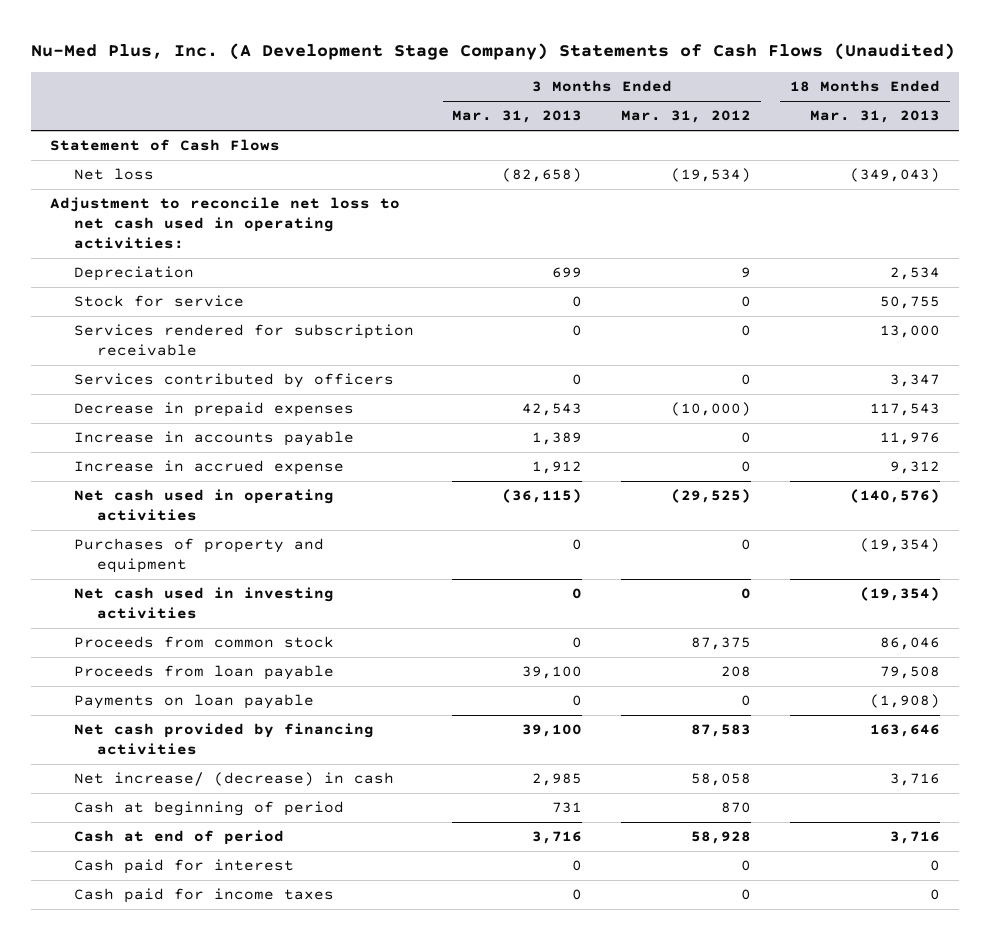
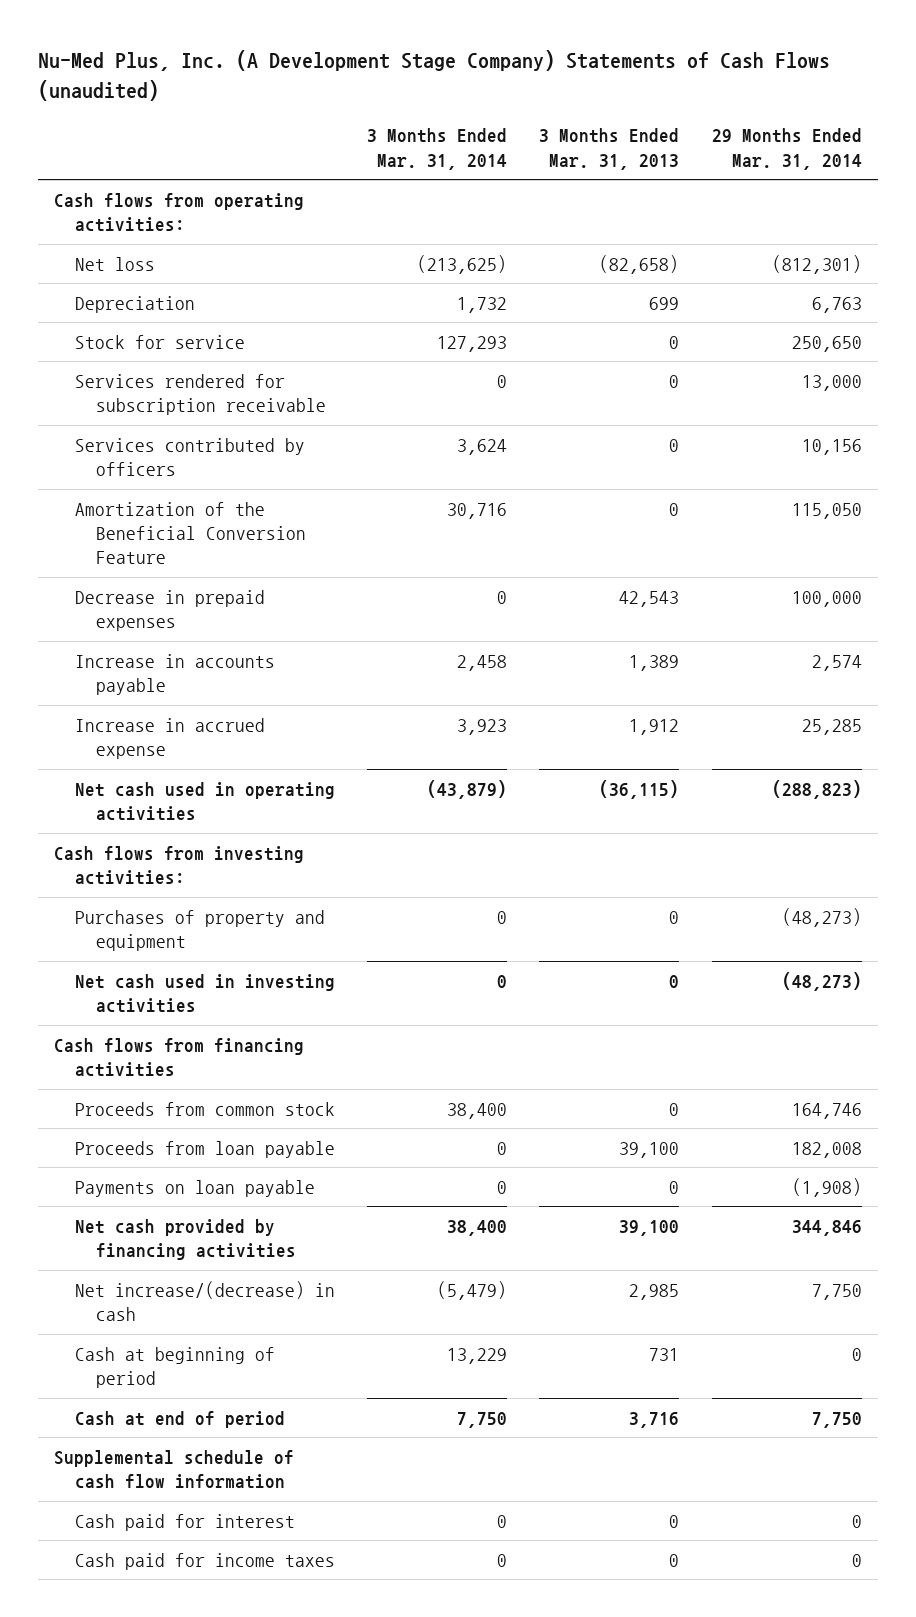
- Nu-Med Plus, Inc. (A Development Stage Company) Statements of Cash Flows (Unaudited)
+ Nu-Med Plus, Inc. (A Development Stage Company) Statements of Cash Flows (unaudited)
- | 3 Months Ended Mar. 31, 2013 | 3 Months Ended Mar. 31, 2012 | 18 Months Ended Mar. 31, 2013
+ | 3 Months Ended Mar. 31, 2014 | 3 Months Ended Mar. 31, 2013 | 29 Months Ended Mar. 31, 2014
- Statement of Cash Flows
+ Cash flows from operating activities:
- Adjustment to reconcile net loss to net cash used in operating activities:
+ Amortization of the Beneficial Conversion Feature | 30,716 | 0 | 115,050
+ Cash flows from investing activities:
+ Cash flows from financing activities
- Net increase/ (decrease) in cash | 2,985 | 58,058 | 3,716
+ Net increase/(decrease) in cash | (5,479) | 2,985 | 7,750
+ Supplemental schedule of cash flow information

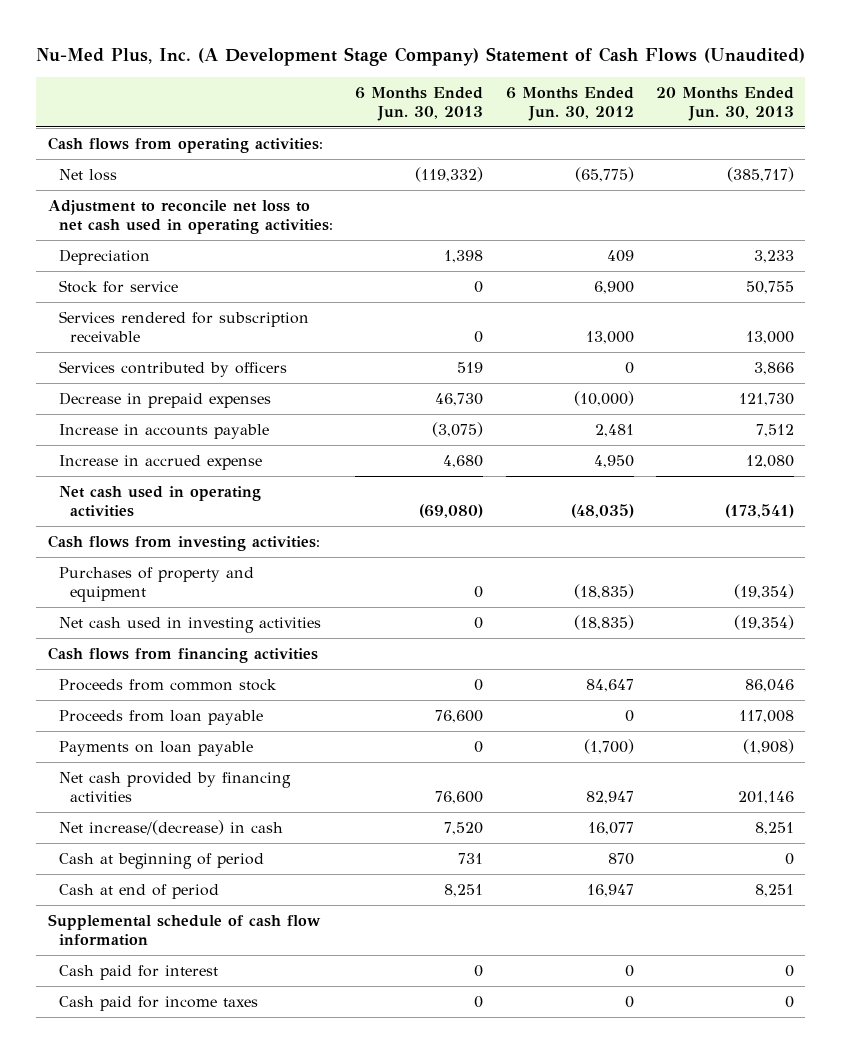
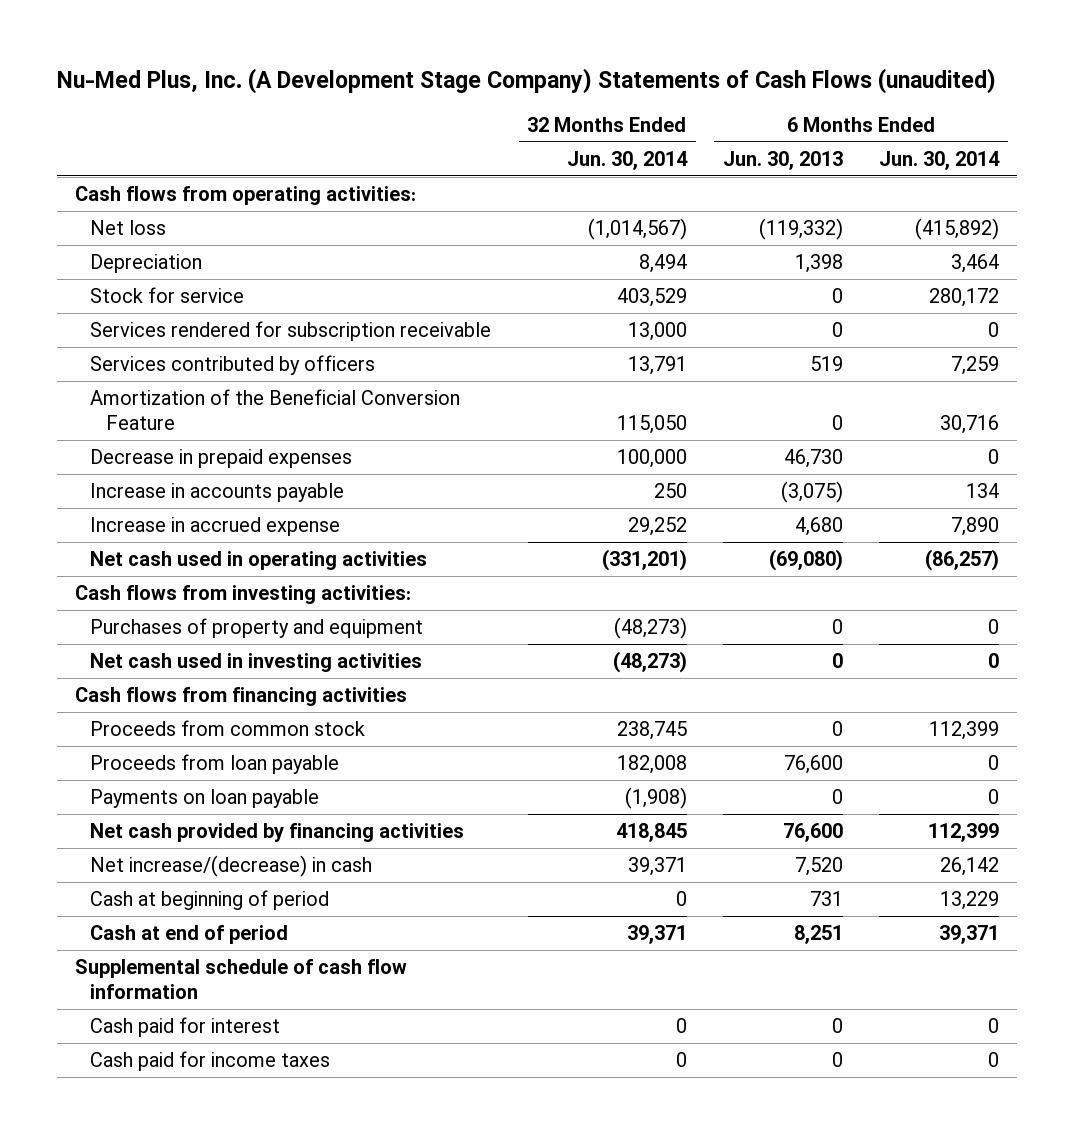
- Nu-Med Plus, Inc. (A Development Stage Company) Statement of Cash Flows (Unaudited)
+ Nu-Med Plus, Inc. (A Development Stage Company) Statements of Cash Flows (unaudited)
- | 6 Months Ended Jun. 30, 2013 | 6 Months Ended Jun. 30, 2012 | 20 Months Ended Jun. 30, 2013
+ | 32 Months Ended Jun. 30, 2014 | 6 Months Ended Jun. 30, 2013 | 6 Months Ended Jun. 30, 2014
- Adjustment to reconcile net loss to net cash used in operating activities:
+ Amortization of the Beneficial Conversion Feature | 115,050 | 0 | 30,716

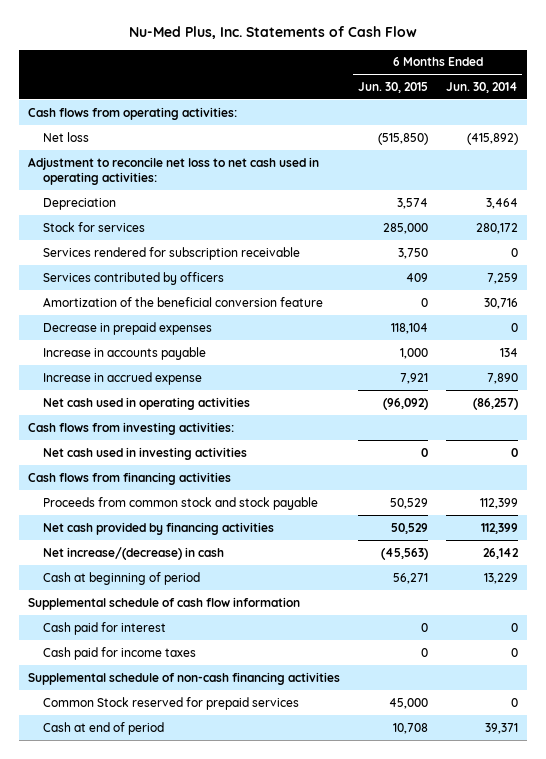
- Nu-Med Plus, Inc. (A Development Stage Company) Statements of Cash Flows (unaudited)
+ Nu-Med Plus, Inc. Statements of Cash Flow
- | 32 Months Ended Jun. 30, 2014 | 6 Months Ended Jun. 30, 2013 | 6 Months Ended Jun. 30, 2014
+ | 6 Months Ended Jun. 30, 2015 | 6 Months Ended Jun. 30, 2014
+ Adjustment to reconcile net loss to net cash used in operating activities:
- Stock for service | 403,529 | 0 | 280,172
+ Stock for services | 285,000 | 280,172
- Amortization of the Beneficial Conversion Feature | 115,050 | 0 | 30,716
+ Amortization of the beneficial conversion feature | 0 | 30,716
- Purchases of property and equipment | (48,273) | 0 | 0
- Proceeds from common stock | 238,745 | 0 | 112,399
- Proceeds from loan payable | 182,008 | 76,600 | 0
- Payments on loan payable | (1,908) | 0 | 0
+ Proceeds from common stock and stock payable | 50,529 | 112,399
+ Supplemental schedule of non-cash financing activities
+ Common Stock reserved for prepaid services | 45,000 | 0
moved down: Cash at end of period | 10,708 | 39,371

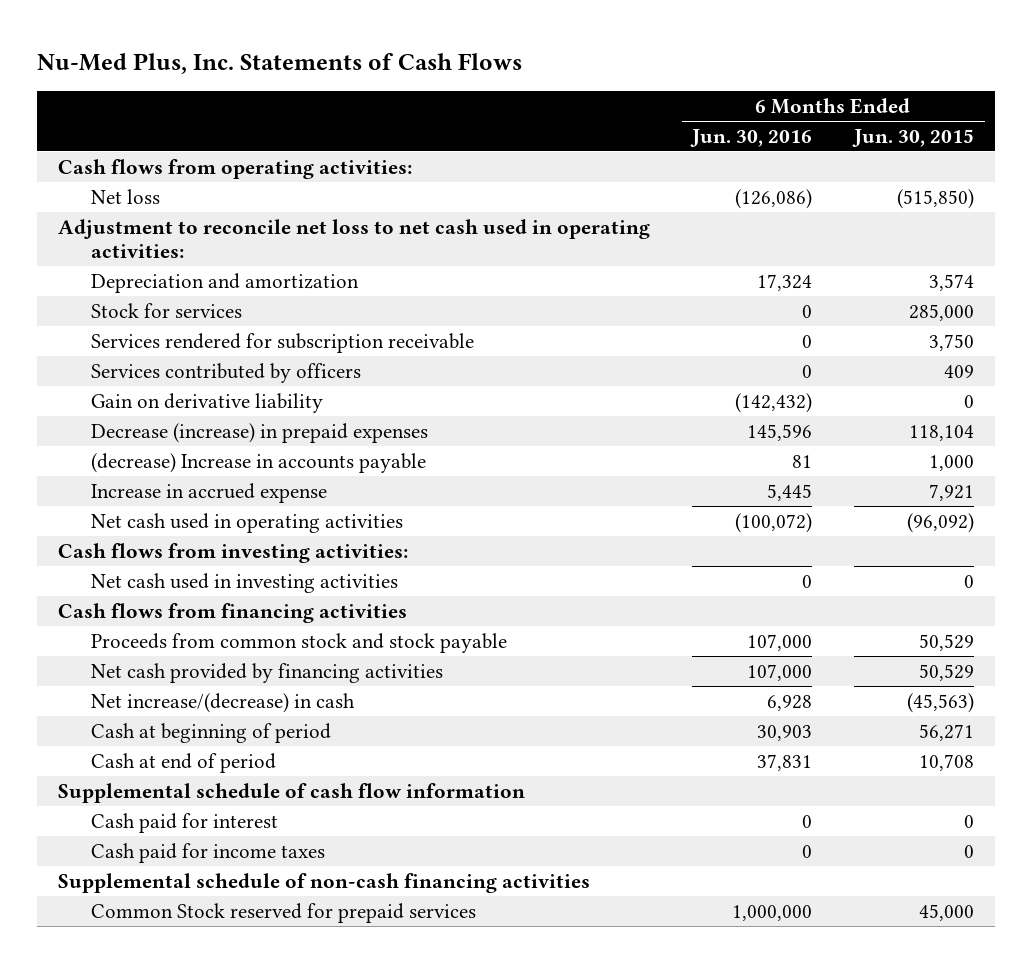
- Nu-Med Plus, Inc. Statements of Cash Flow
+ Nu-Med Plus, Inc. Statements of Cash Flows
- | 6 Months Ended Jun. 30, 2015 | 6 Months Ended Jun. 30, 2014
+ | 6 Months Ended Jun. 30, 2016 | 6 Months Ended Jun. 30, 2015
- Depreciation | 3,574 | 3,464
+ Depreciation and amortization | 17,324 | 3,574
- Amortization of the beneficial conversion feature | 0 | 30,716
- Decrease in prepaid expenses | 118,104 | 0
- Increase in accounts payable | 1,000 | 134
+ Gain on derivative liability | (142,432) | 0
+ Decrease (increase) in prepaid expenses | 145,596 | 118,104
+ (decrease) Increase in accounts payable | 81 | 1,000
moved up: Cash at end of period | 37,831 | 10,708

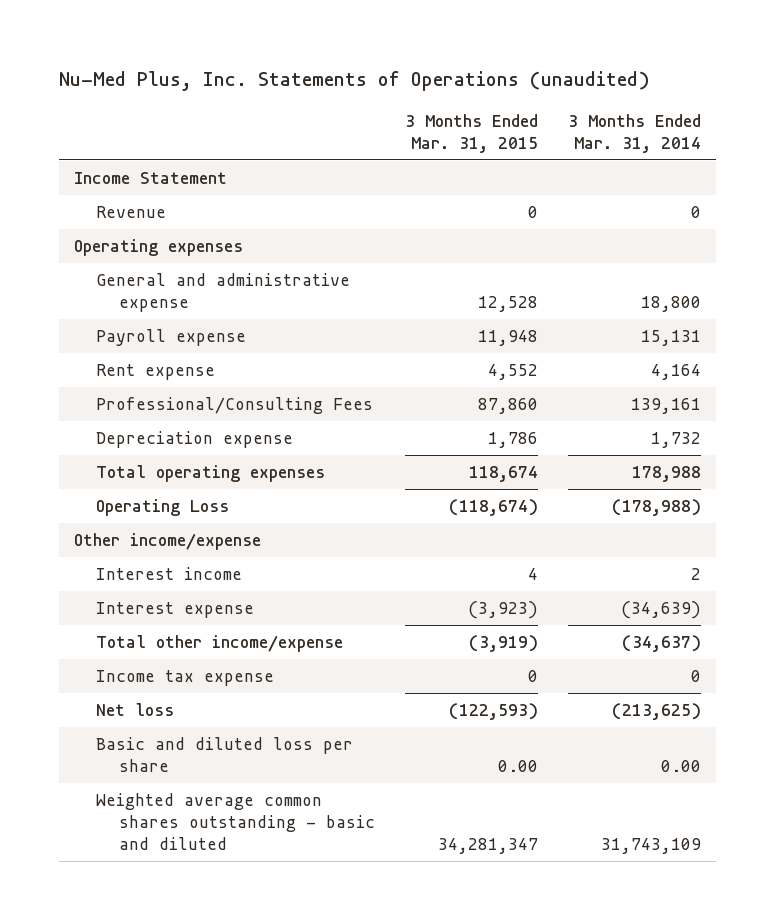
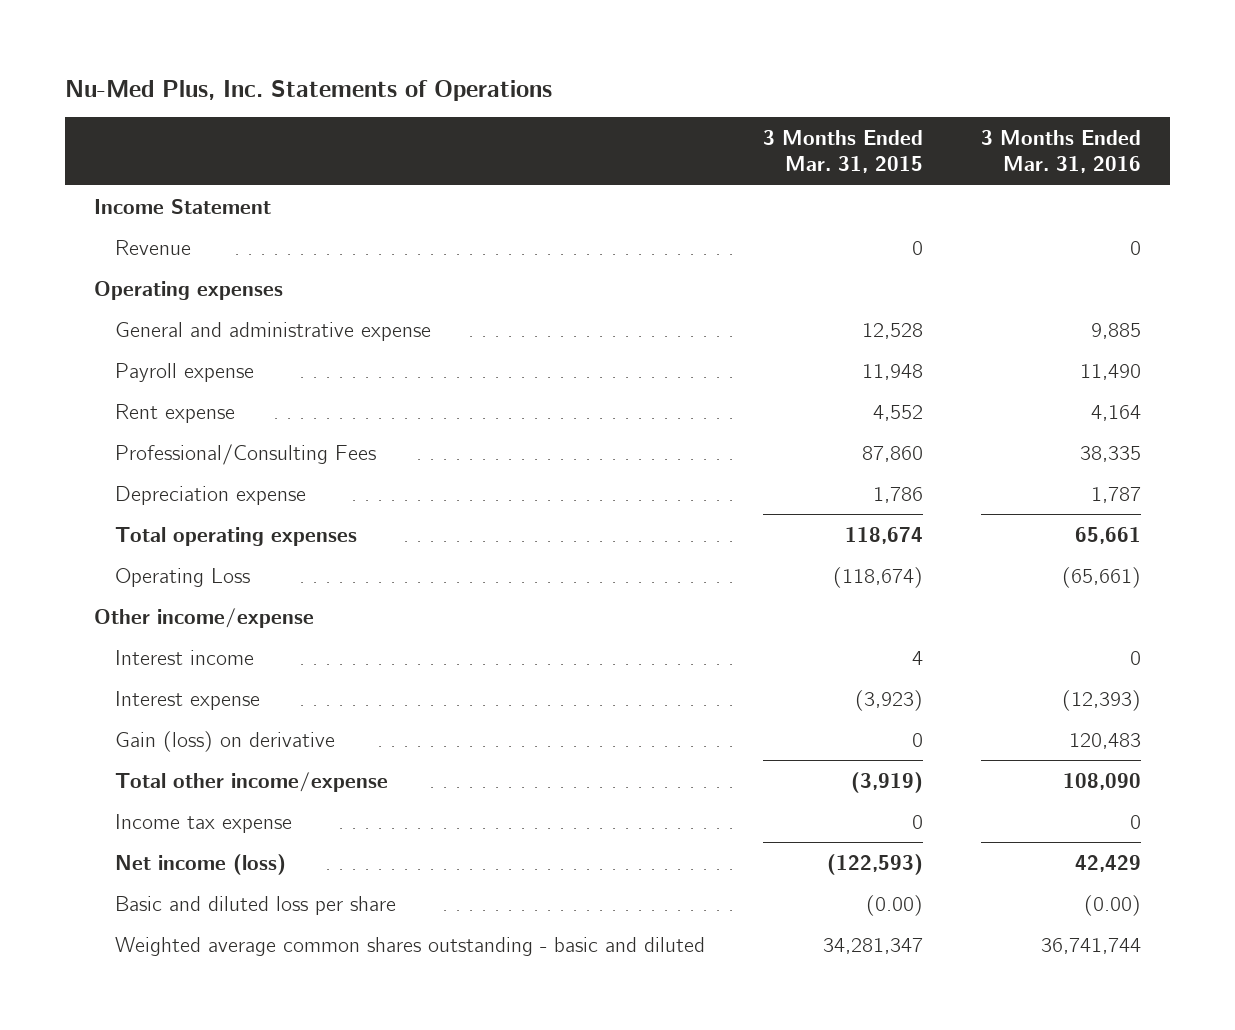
- Nu-Med Plus, Inc. Statements of Operations (unaudited)
+ Nu-Med Plus, Inc. Statements of Operations
- | 3 Months Ended Mar. 31, 2015 | 3 Months Ended Mar. 31, 2014
+ | 3 Months Ended Mar. 31, 2015 | 3 Months Ended Mar. 31, 2016
+ Gain (loss) on derivative | 0 | 120,483
- Net loss | (122,593) | (213,625)
- Basic and diluted loss per share | 0.00 | 0.00
+ Net income (loss) | (122,593) | 42,429
+ Basic and diluted loss per share | (0.00) | (0.00)

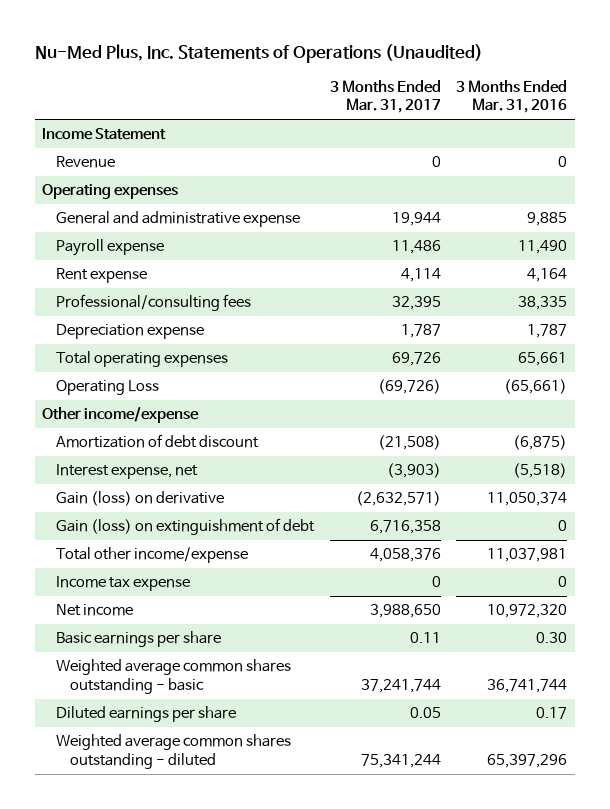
- Nu-Med Plus, Inc. Statements of Operations
+ Nu-Med Plus, Inc. Statements of Operations (Unaudited)
- | 3 Months Ended Mar. 31, 2015 | 3 Months Ended Mar. 31, 2016
+ | 3 Months Ended Mar. 31, 2017 | 3 Months Ended Mar. 31, 2016
- Professional/Consulting Fees | 87,860 | 38,335
+ Professional/consulting fees | 32,395 | 38,335
- Interest income | 4 | 0
- Interest expense | (3,923) | (12,393)
- Gain (loss) on derivative | 0 | 120,483
- Total other income/expense | (3,919) | 108,090
+ Amortization of debt discount | (21,508) | (6,875)
+ Interest expense, net | (3,903) | (5,518)
+ Gain (loss) on derivative | (2,632,571) | 11,050,374
+ Gain (loss) on extinguishment of debt | 6,716,358 | 0
+ Total other income/expense | 4,058,376 | 11,037,981
- Net income (loss) | (122,593) | 42,429
- Basic and diluted loss per share | (0.00) | (0.00)
- Weighted average common shares outstanding - basic and diluted | 34,281,347 | 36,741,744
+ Net income | 3,988,650 | 10,972,320
+ Basic earnings per share | 0.11 | 0.30
+ Weighted average common shares outstanding - basic | 37,241,744 | 36,741,744
+ Diluted earnings per share | 0.05 | 0.17
+ Weighted average common shares outstanding - diluted | 75,341,244 | 65,397,296

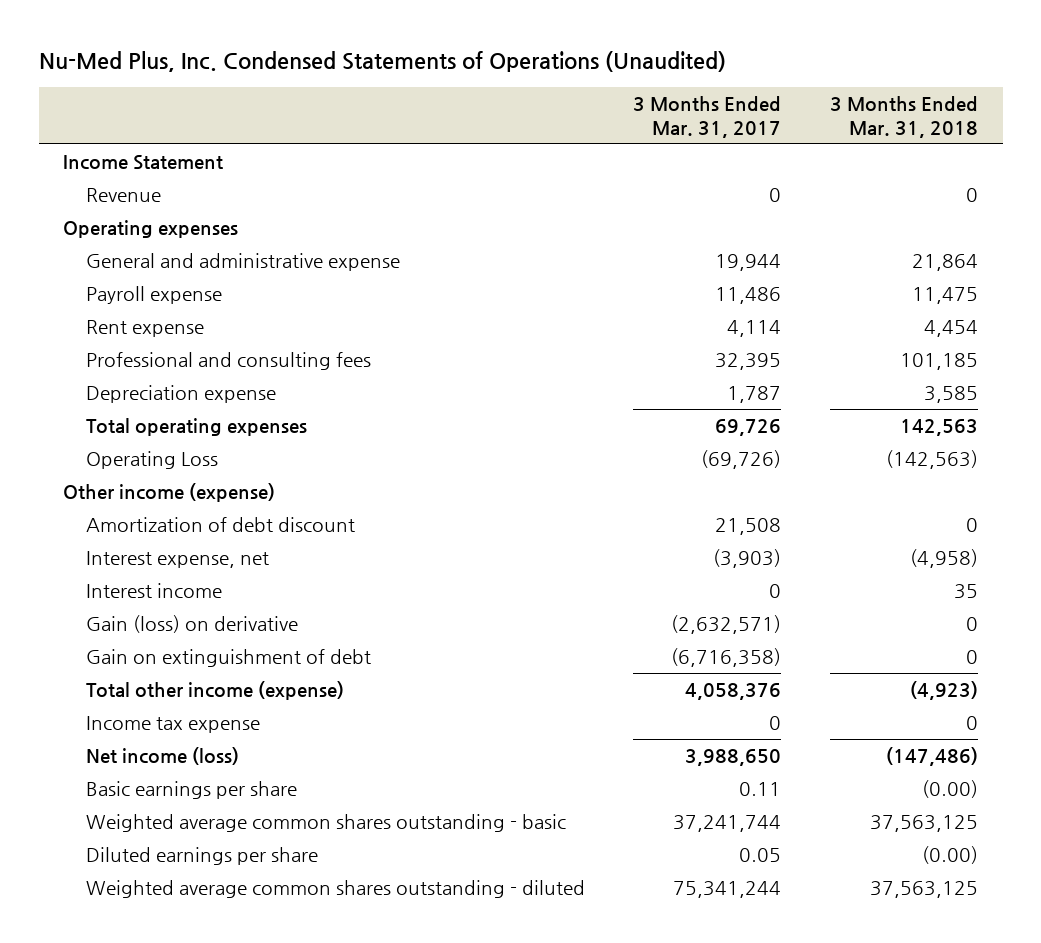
- Nu-Med Plus, Inc. Statements of Operations (Unaudited)
+ Nu-Med Plus, Inc. Condensed Statements of Operations (Unaudited)
- | 3 Months Ended Mar. 31, 2017 | 3 Months Ended Mar. 31, 2016
+ | 3 Months Ended Mar. 31, 2017 | 3 Months Ended Mar. 31, 2018
- Professional/consulting fees | 32,395 | 38,335
+ Professional and consulting fees | 32,395 | 101,185
- Other income/expense
- Amortization of debt discount | (21,508) | (6,875)
+ Other income (expense)
+ Amortization of debt discount | 21,508 | 0
+ Interest income | 0 | 35
- Gain (loss) on extinguishment of debt | 6,716,358 | 0
- Total other income/expense | 4,058,376 | 11,037,981
+ Gain on extinguishment of debt | (6,716,358) | 0
+ Total other income (expense) | 4,058,376 | (4,923)
- Net income | 3,988,650 | 10,972,320
+ Net income (loss) | 3,988,650 | (147,486)

